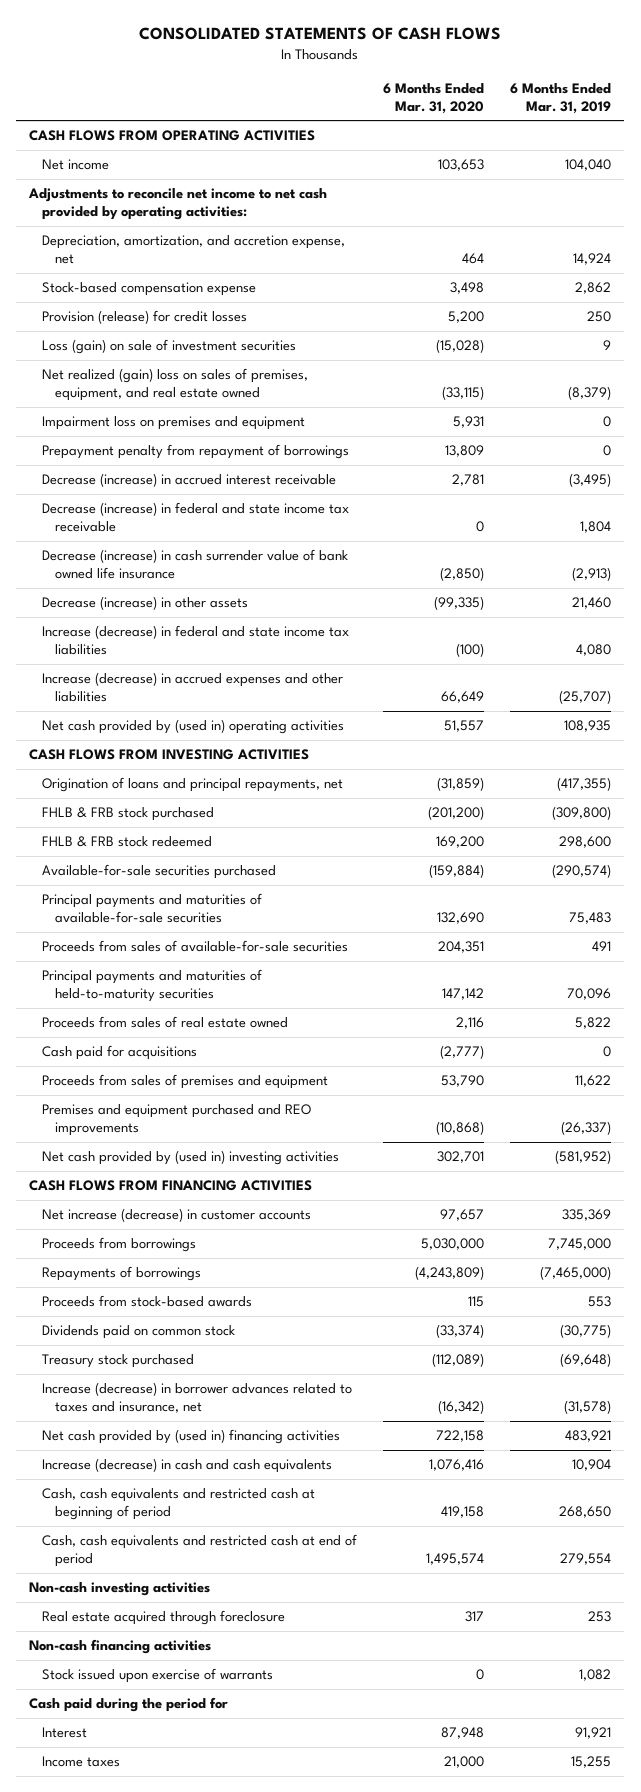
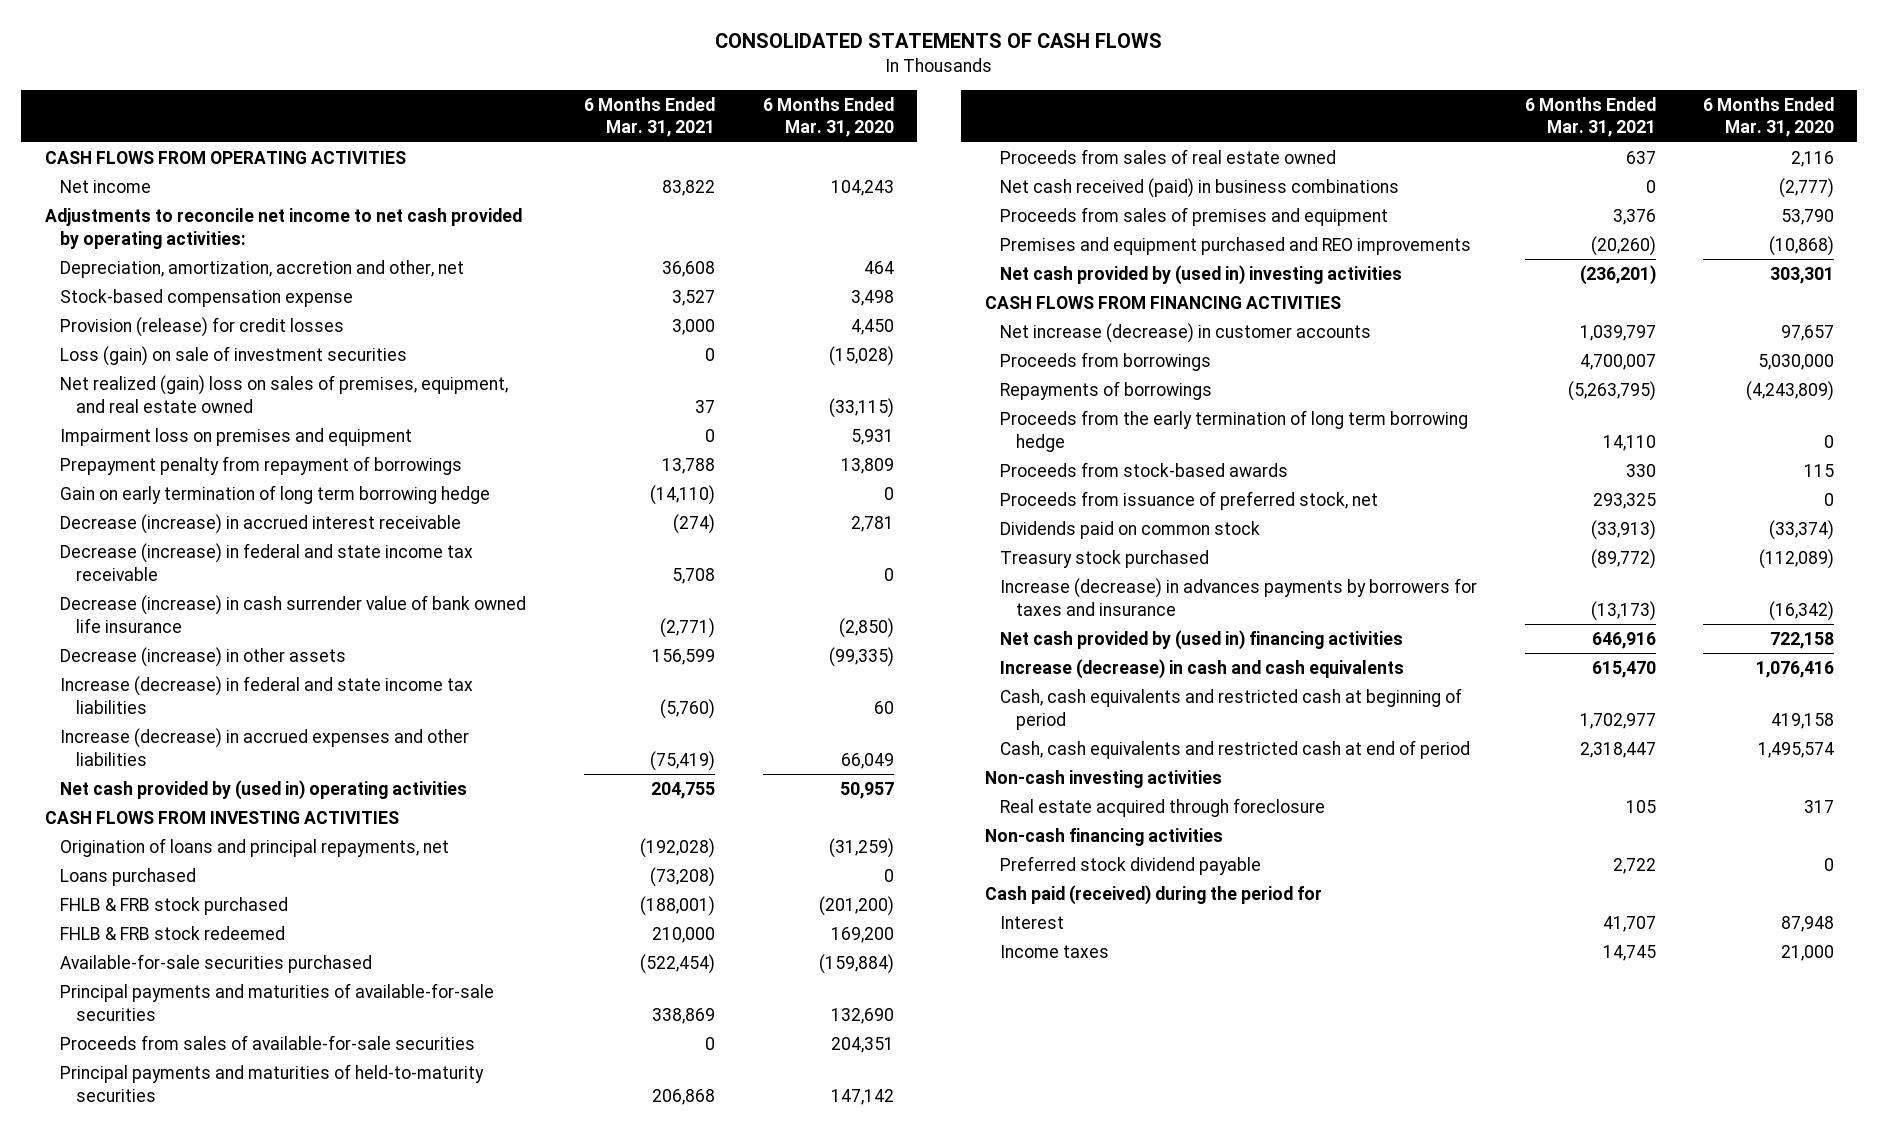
- | 6 Months Ended Mar. 31, 2020 | 6 Months Ended Mar. 31, 2019
+ | 6 Months Ended Mar. 31, 2021 | 6 Months Ended Mar. 31, 2020
- Net income | 103,653 | 104,040
+ Net income | 83,822 | 104,243
- Depreciation, amortization, and accretion expense, net | 464 | 14,924
+ Depreciation, amortization, accretion and other, net | 36,608 | 464
- Provision (release) for credit losses | 5,200 | 250
+ Provision (release) for credit losses | 3,000 | 4,450
+ Gain on early termination of long term borrowing hedge | (14,110) | 0
- Increase (decrease) in federal and state income tax liabilities | (100) | 4,080
- Increase (decrease) in accrued expenses and other liabilities | 66,649 | (25,707)
- Net cash provided by (used in) operating activities | 51,557 | 108,935
+ Increase (decrease) in federal and state income tax liabilities | (5,760) | 60
+ Increase (decrease) in accrued expenses and other liabilities | (75,419) | 66,049
+ Net cash provided by (used in) operating activities | 204,755 | 50,957
- Origination of loans and principal repayments, net | (31,859) | (417,355)
+ Origination of loans and principal repayments, net | (192,028) | (31,259)
+ Loans purchased | (73,208) | 0
- Cash paid for acquisitions | (2,777) | 0
+ Net cash received (paid) in business combinations | 0 | (2,777)
- Net cash provided by (used in) investing activities | 302,701 | (581,952)
+ Net cash provided by (used in) investing activities | (236,201) | 303,301
+ Proceeds from the early termination of long term borrowing hedge | 14,110 | 0
+ Proceeds from issuance of preferred stock, net | 293,325 | 0
- Increase (decrease) in borrower advances related to taxes and insurance, net | (16,342) | (31,578)
+ Increase (decrease) in advances payments by borrowers for taxes and insurance | (13,173) | (16,342)
- Stock issued upon exercise of warrants | 0 | 1,082
- Cash paid during the period for
+ Preferred stock dividend payable | 2,722 | 0
+ Cash paid (received) during the period for

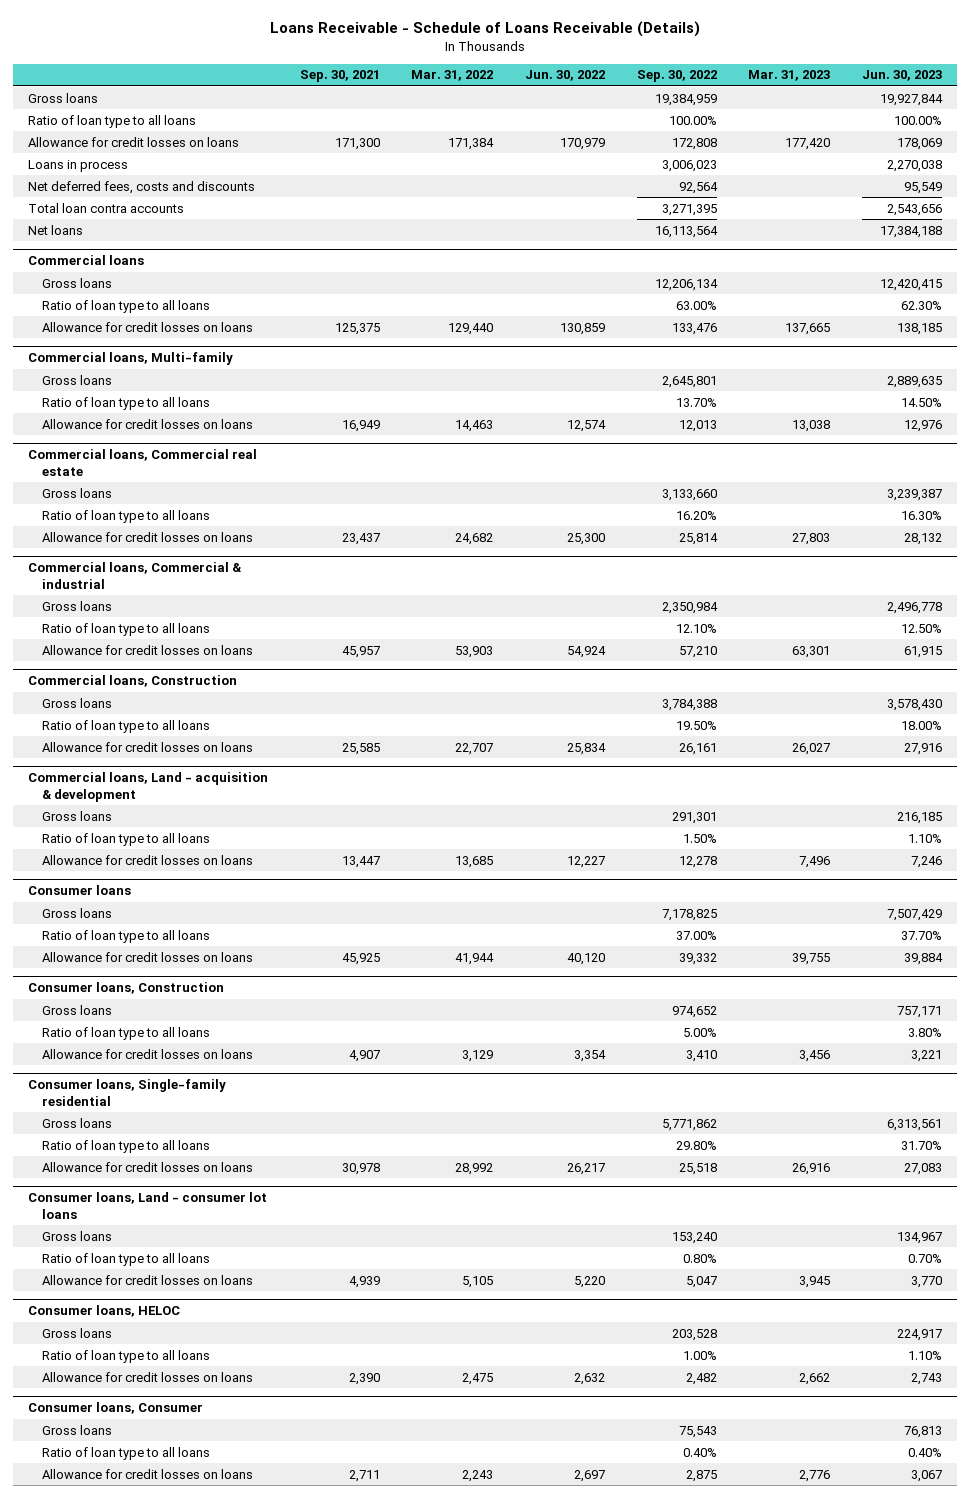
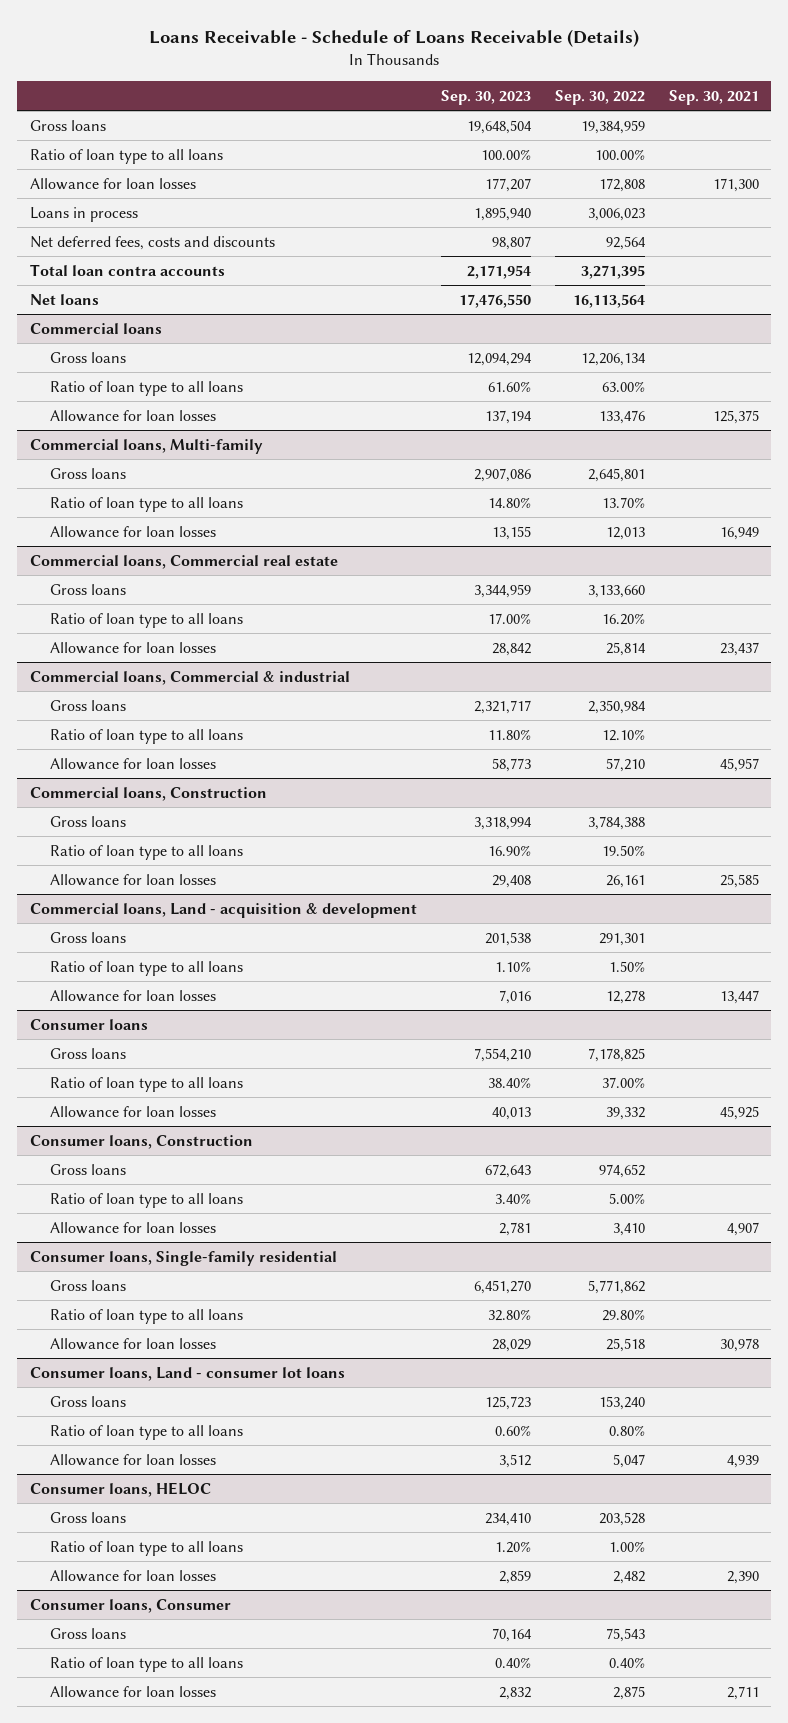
- | Sep. 30, 2021 | Mar. 31, 2022 | Jun. 30, 2022 | Sep. 30, 2022 | Mar. 31, 2023 | Jun. 30, 2023
+ | Sep. 30, 2023 | Sep. 30, 2022 | Sep. 30, 2021
- Allowance for credit losses on loans | 171,300 | 171,384 | 170,979 | 172,808 | 177,420 | 178,069
+ Allowance for loan losses | 177,207 | 172,808 | 171,300
@ Commercial loans
- Allowance for credit losses on loans | 125,375 | 129,440 | 130,859 | 133,476 | 137,665 | 138,185
+ Allowance for loan losses | 137,194 | 133,476 | 125,375
@ Commercial loans, Multi-family
- Allowance for credit losses on loans | 16,949 | 14,463 | 12,574 | 12,013 | 13,038 | 12,976
+ Allowance for loan losses | 13,155 | 12,013 | 16,949
@ Commercial loans, Commercial real estate
- Allowance for credit losses on loans | 23,437 | 24,682 | 25,300 | 25,814 | 27,803 | 28,132
+ Allowance for loan losses | 28,842 | 25,814 | 23,437
@ Commercial loans, Commercial & industrial
- Allowance for credit losses on loans | 45,957 | 53,903 | 54,924 | 57,210 | 63,301 | 61,915
+ Allowance for loan losses | 58,773 | 57,210 | 45,957
@ Commercial loans, Construction
- Allowance for credit losses on loans | 25,585 | 22,707 | 25,834 | 26,161 | 26,027 | 27,916
+ Allowance for loan losses | 29,408 | 26,161 | 25,585
@ Commercial loans, Land - acquisition & development
- Allowance for credit losses on loans | 13,447 | 13,685 | 12,227 | 12,278 | 7,496 | 7,246
+ Allowance for loan losses | 7,016 | 12,278 | 13,447
@ Consumer loans
- Allowance for credit losses on loans | 45,925 | 41,944 | 40,120 | 39,332 | 39,755 | 39,884
+ Allowance for loan losses | 40,013 | 39,332 | 45,925
@ Consumer loans, Construction
- Allowance for credit losses on loans | 4,907 | 3,129 | 3,354 | 3,410 | 3,456 | 3,221
+ Allowance for loan losses | 2,781 | 3,410 | 4,907
@ Consumer loans, Single-family residential
- Allowance for credit losses on loans | 30,978 | 28,992 | 26,217 | 25,518 | 26,916 | 27,083
+ Allowance for loan losses | 28,029 | 25,518 | 30,978
@ Consumer loans, Land - consumer lot loans
- Allowance for credit losses on loans | 4,939 | 5,105 | 5,220 | 5,047 | 3,945 | 3,770
+ Allowance for loan losses | 3,512 | 5,047 | 4,939
@ Consumer loans, HELOC
- Allowance for credit losses on loans | 2,390 | 2,475 | 2,632 | 2,482 | 2,662 | 2,743
+ Allowance for loan losses | 2,859 | 2,482 | 2,390
@ Consumer loans, Consumer
- Allowance for credit losses on loans | 2,711 | 2,243 | 2,697 | 2,875 | 2,776 | 3,067
+ Allowance for loan losses | 2,832 | 2,875 | 2,711

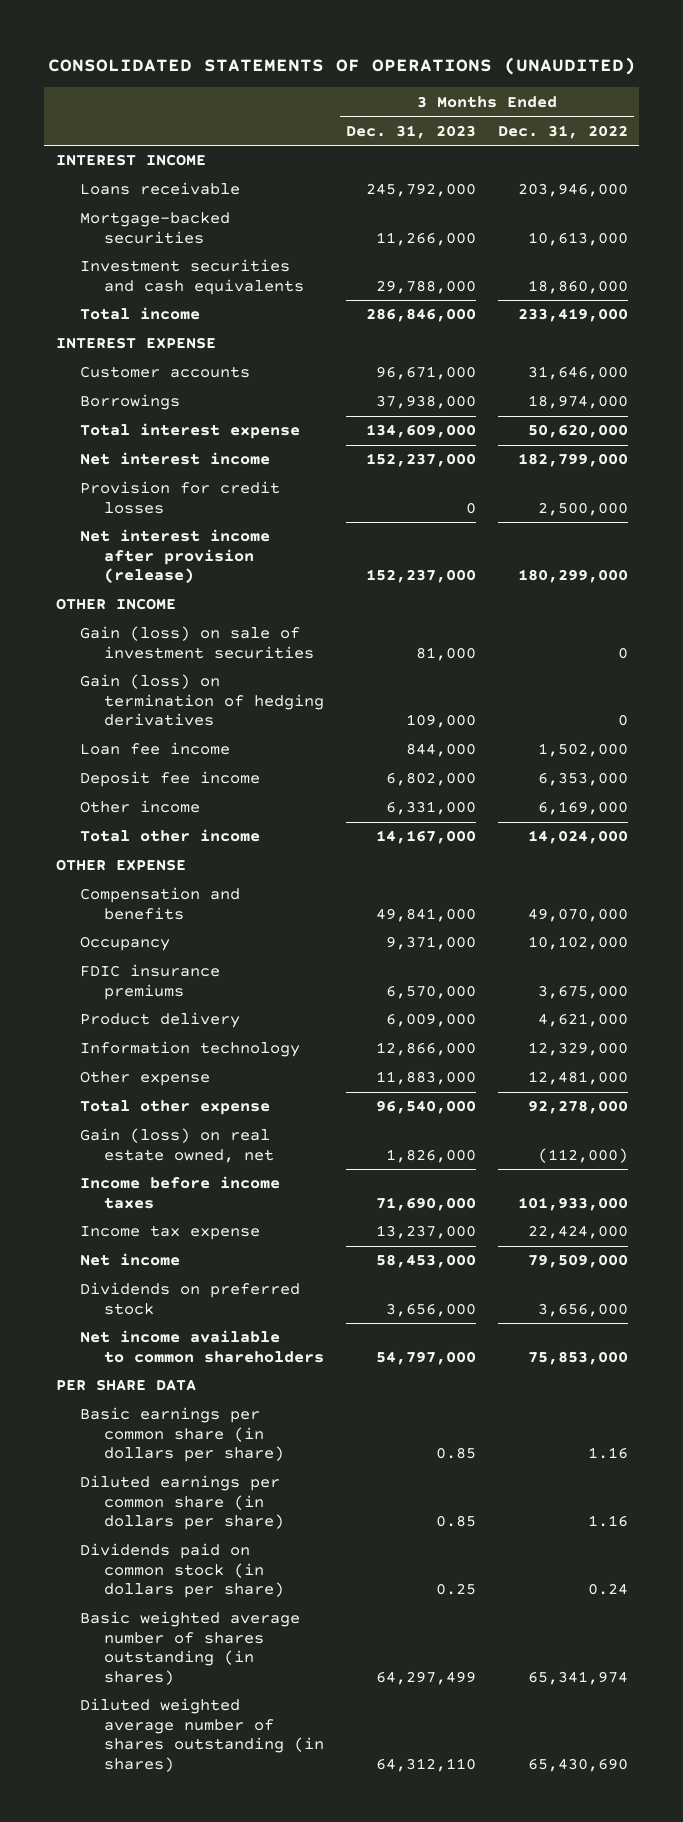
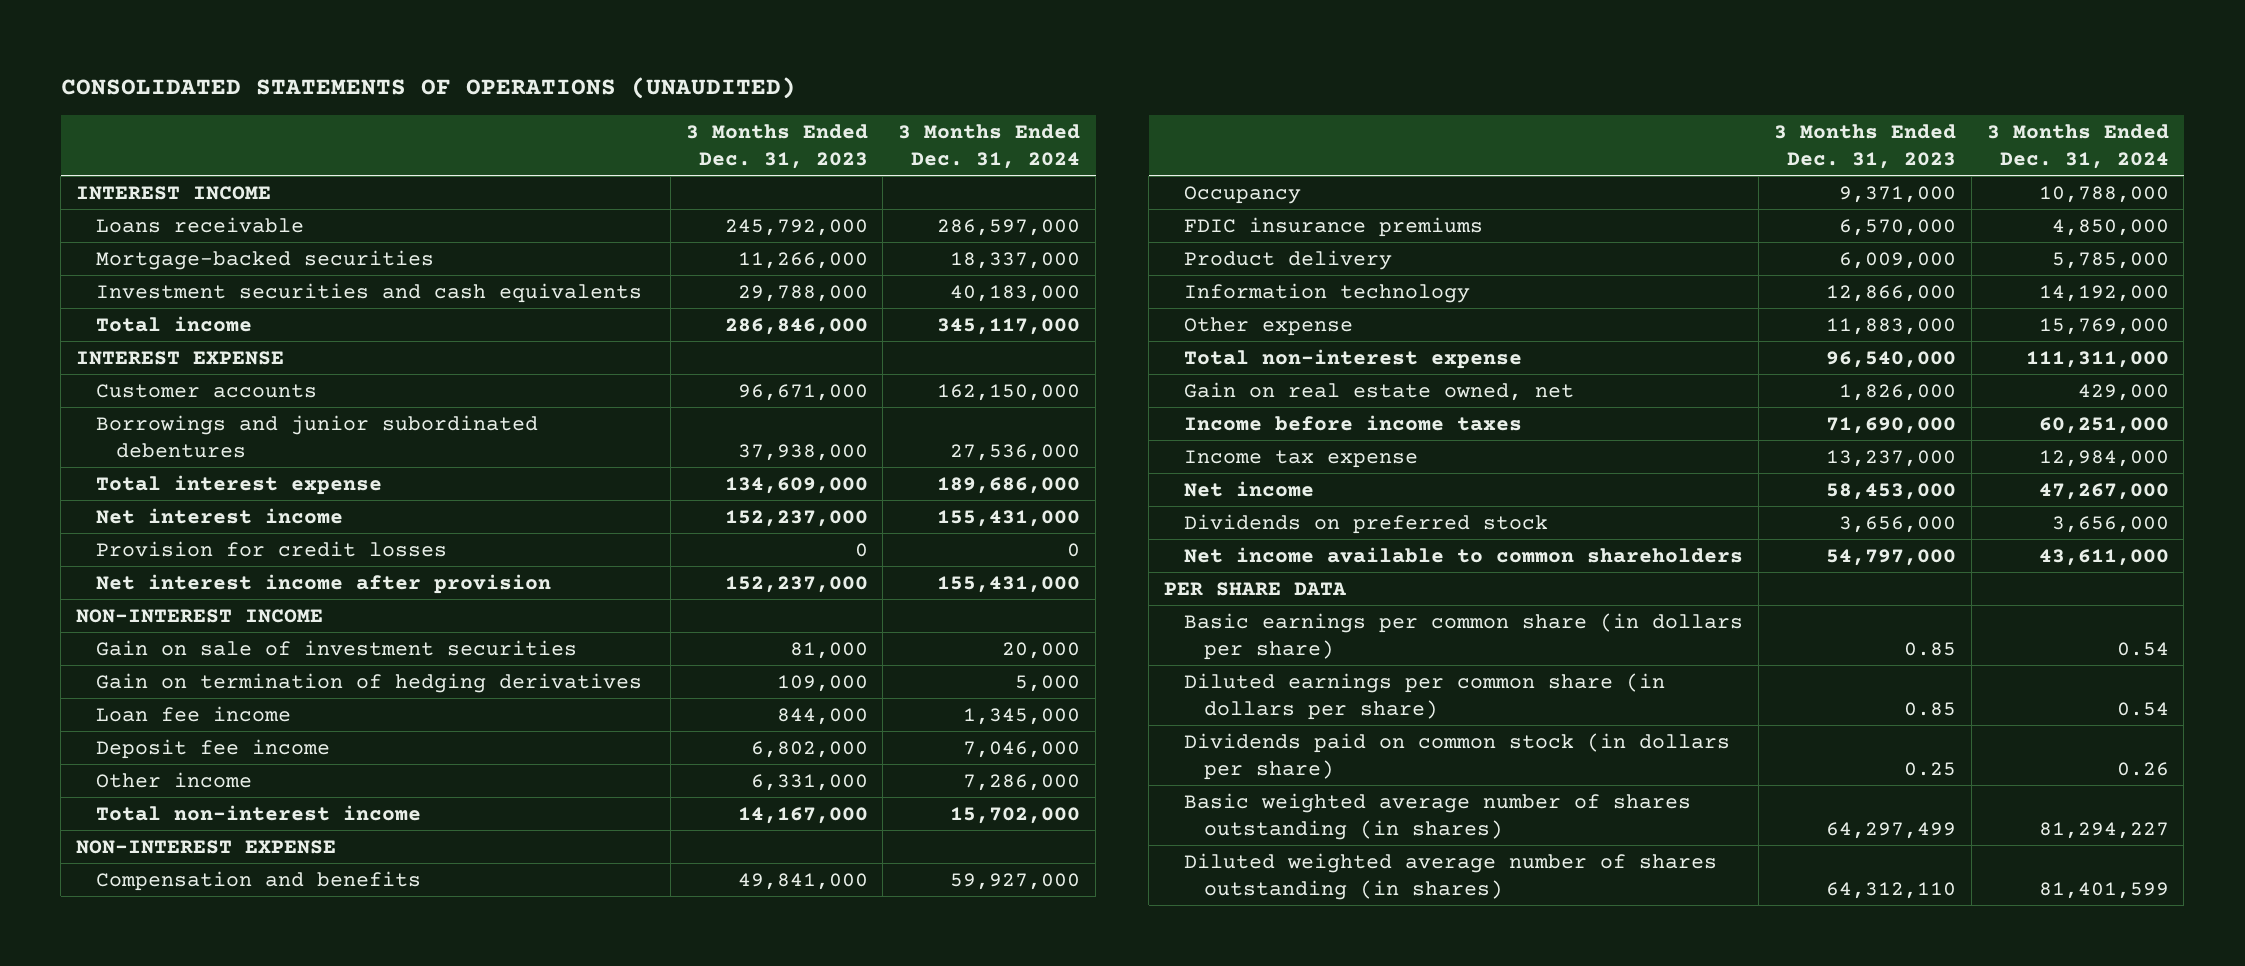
- | 3 Months Ended Dec. 31, 2023 | 3 Months Ended Dec. 31, 2022
+ | 3 Months Ended Dec. 31, 2023 | 3 Months Ended Dec. 31, 2024
- Borrowings | 37,938,000 | 18,974,000
+ Borrowings and junior subordinated debentures | 37,938,000 | 27,536,000
- Net interest income after provision (release) | 152,237,000 | 180,299,000
- OTHER INCOME
- Gain (loss) on sale of investment securities | 81,000 | 0
- Gain (loss) on termination of hedging derivatives | 109,000 | 0
+ Net interest income after provision | 152,237,000 | 155,431,000
+ NON-INTEREST INCOME
+ Gain on sale of investment securities | 81,000 | 20,000
+ Gain on termination of hedging derivatives | 109,000 | 5,000
- Total other income | 14,167,000 | 14,024,000
- OTHER EXPENSE
+ Total non-interest income | 14,167,000 | 15,702,000
+ NON-INTEREST EXPENSE
- Total other expense | 96,540,000 | 92,278,000
- Gain (loss) on real estate owned, net | 1,826,000 | (112,000)
+ Total non-interest expense | 96,540,000 | 111,311,000
+ Gain on real estate owned, net | 1,826,000 | 429,000

